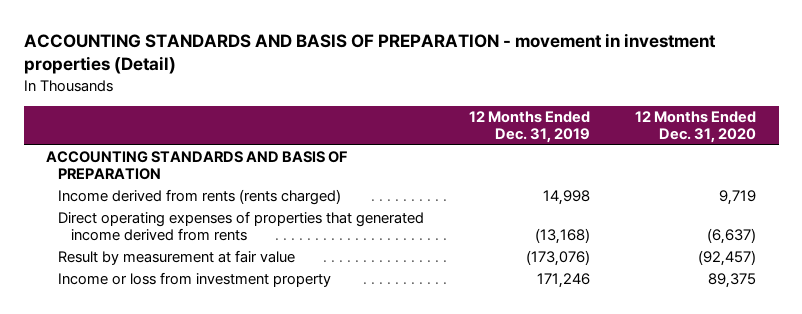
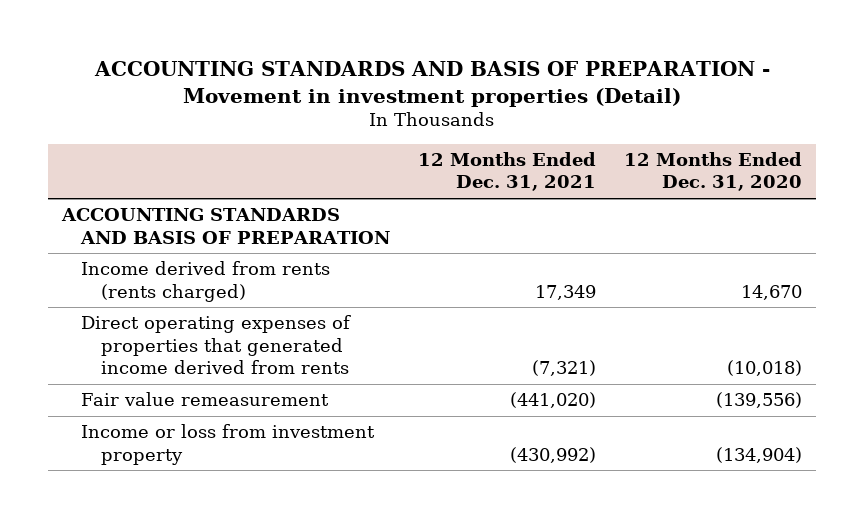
- ACCOUNTING STANDARDS AND BASIS OF PREPARATION - movement in investment properties (Detail)
+ ACCOUNTING STANDARDS AND BASIS OF PREPARATION - Movement in investment properties (Detail)
- | 12 Months Ended Dec. 31, 2019 | 12 Months Ended Dec. 31, 2020
+ | 12 Months Ended Dec. 31, 2021 | 12 Months Ended Dec. 31, 2020
- Income derived from rents (rents charged) | 14,998 | 9,719
- Direct operating expenses of properties that generated income derived from rents | (13,168) | (6,637)
- Result by measurement at fair value | (173,076) | (92,457)
- Income or loss from investment property | 171,246 | 89,375
+ Income derived from rents (rents charged) | 17,349 | 14,670
+ Direct operating expenses of properties that generated income derived from rents | (7,321) | (10,018)
+ Fair value remeasurement | (441,020) | (139,556)
+ Income or loss from investment property | (430,992) | (134,904)

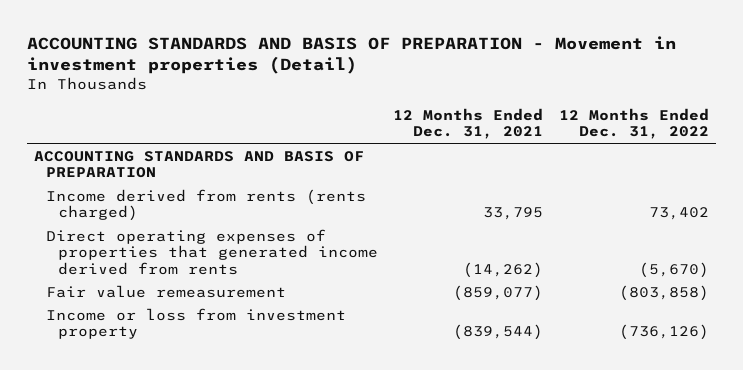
- | 12 Months Ended Dec. 31, 2021 | 12 Months Ended Dec. 31, 2020
+ | 12 Months Ended Dec. 31, 2021 | 12 Months Ended Dec. 31, 2022
- Income derived from rents (rents charged) | 17,349 | 14,670
- Direct operating expenses of properties that generated income derived from rents | (7,321) | (10,018)
- Fair value remeasurement | (441,020) | (139,556)
- Income or loss from investment property | (430,992) | (134,904)
+ Income derived from rents (rents charged) | 33,795 | 73,402
+ Direct operating expenses of properties that generated income derived from rents | (14,262) | (5,670)
+ Fair value remeasurement | (859,077) | (803,858)
+ Income or loss from investment property | (839,544) | (736,126)

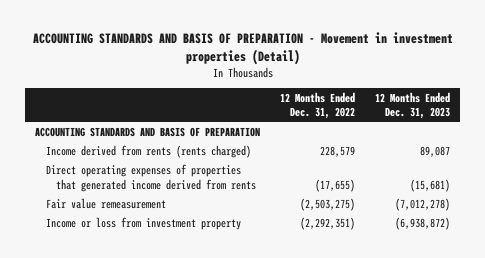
- | 12 Months Ended Dec. 31, 2021 | 12 Months Ended Dec. 31, 2022
+ | 12 Months Ended Dec. 31, 2022 | 12 Months Ended Dec. 31, 2023
- Income derived from rents (rents charged) | 33,795 | 73,402
- Direct operating expenses of properties that generated income derived from rents | (14,262) | (5,670)
- Fair value remeasurement | (859,077) | (803,858)
- Income or loss from investment property | (839,544) | (736,126)
+ Income derived from rents (rents charged) | 228,579 | 89,087
+ Direct operating expenses of properties that generated income derived from rents | (17,655) | (15,681)
+ Fair value remeasurement | (2,503,275) | (7,012,278)
+ Income or loss from investment property | (2,292,351) | (6,938,872)

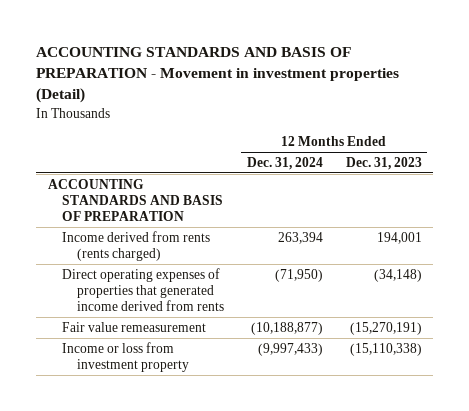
- | 12 Months Ended Dec. 31, 2022 | 12 Months Ended Dec. 31, 2023
+ | 12 Months Ended Dec. 31, 2024 | 12 Months Ended Dec. 31, 2023
- Income derived from rents (rents charged) | 228,579 | 89,087
- Direct operating expenses of properties that generated income derived from rents | (17,655) | (15,681)
- Fair value remeasurement | (2,503,275) | (7,012,278)
- Income or loss from investment property | (2,292,351) | (6,938,872)
+ Income derived from rents (rents charged) | 263,394 | 194,001
+ Direct operating expenses of properties that generated income derived from rents | (71,950) | (34,148)
+ Fair value remeasurement | (10,188,877) | (15,270,191)
+ Income or loss from investment property | (9,997,433) | (15,110,338)

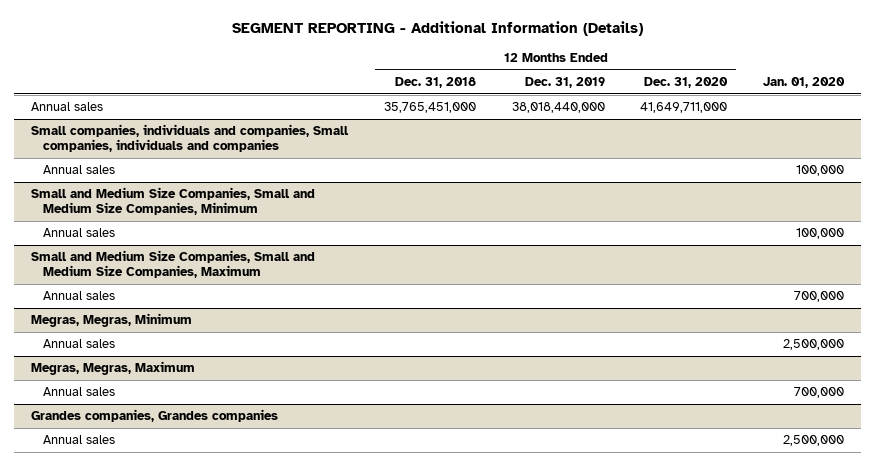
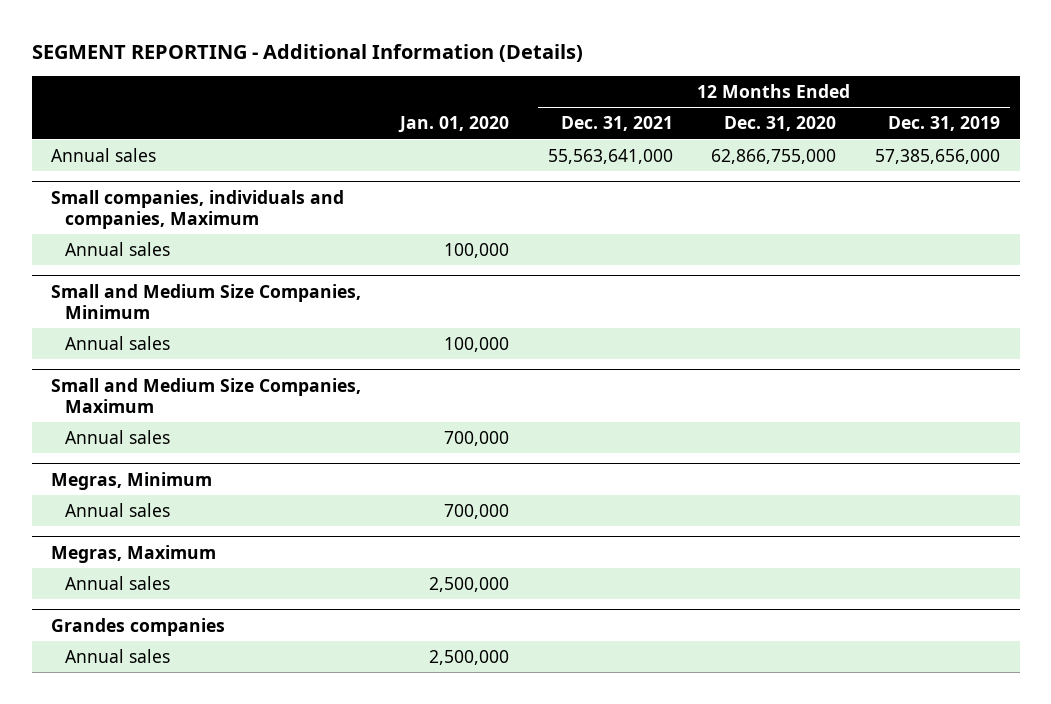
- | 12 Months Ended Dec. 31, 2018 | 12 Months Ended Dec. 31, 2019 | 12 Months Ended Dec. 31, 2020 | Jan. 01, 2020
+ | Jan. 01, 2020 | 12 Months Ended Dec. 31, 2021 | 12 Months Ended Dec. 31, 2020 | 12 Months Ended Dec. 31, 2019
- Annual sales | 35,765,451,000 | 38,018,440,000 | 41,649,711,000 |
- Small companies, individuals and companies, Small companies, individuals and companies
+ Annual sales | | 55,563,641,000 | 62,866,755,000 | 57,385,656,000
+ Small companies, individuals and companies, Maximum
- Small and Medium Size Companies, Small and Medium Size Companies, Minimum
+ Small and Medium Size Companies, Minimum
- Small and Medium Size Companies, Small and Medium Size Companies, Maximum
+ Small and Medium Size Companies, Maximum
- Megras, Megras, Minimum
- Annual sales | | | | 2,500,000
- Megras, Megras, Maximum
+ Megras, Minimum
- Grandes companies, Grandes companies
+ Megras, Maximum
+ Grandes companies
+ Annual sales | 2,500,000 | | |

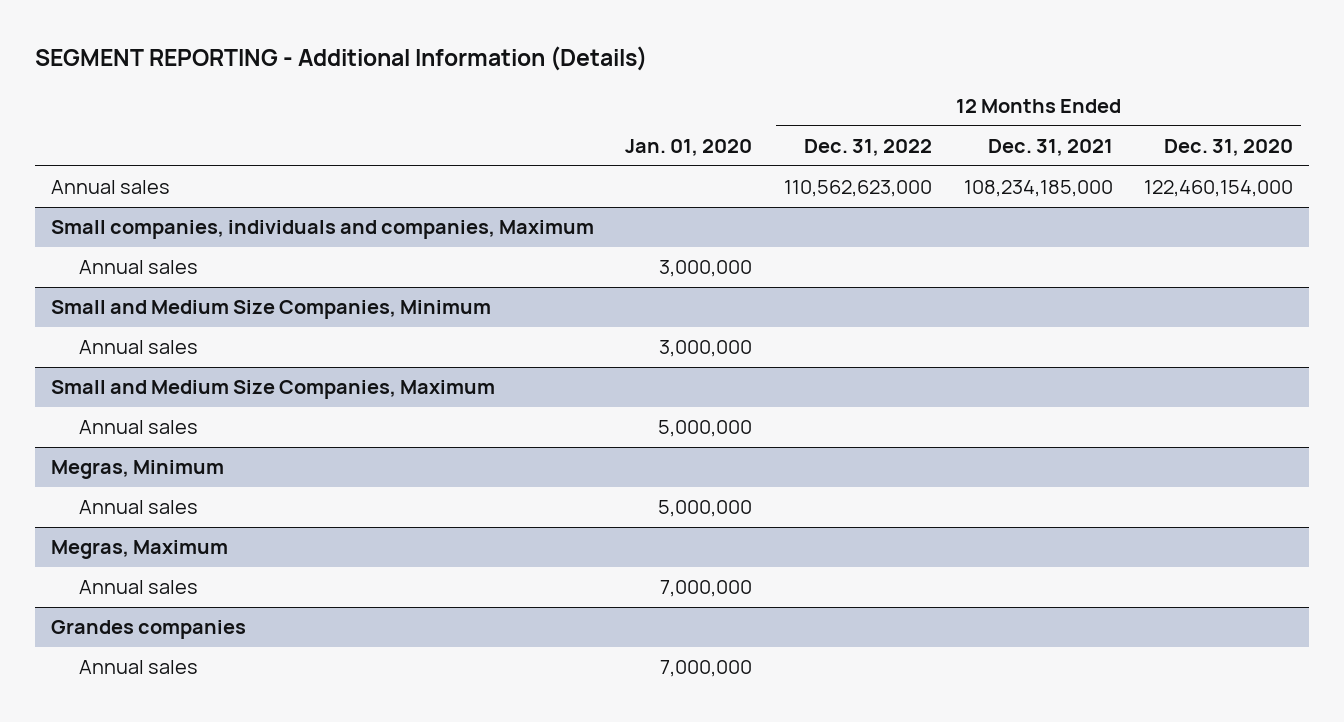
- | Jan. 01, 2020 | 12 Months Ended Dec. 31, 2021 | 12 Months Ended Dec. 31, 2020 | 12 Months Ended Dec. 31, 2019
+ | Jan. 01, 2020 | 12 Months Ended Dec. 31, 2022 | 12 Months Ended Dec. 31, 2021 | 12 Months Ended Dec. 31, 2020
- Annual sales | | 55,563,641,000 | 62,866,755,000 | 57,385,656,000
+ Annual sales | | 110,562,623,000 | 108,234,185,000 | 122,460,154,000
@ Small companies, individuals and companies, Maximum
- Annual sales | 100,000 | | |
+ Annual sales | 3,000,000 | | |
@ Small and Medium Size Companies, Minimum
- Annual sales | 100,000 | | |
+ Annual sales | 3,000,000 | | |
@ Small and Medium Size Companies, Maximum
- Annual sales | 700,000 | | |
+ Annual sales | 5,000,000 | | |
@ Megras, Minimum
- Annual sales | 700,000 | | |
+ Annual sales | 5,000,000 | | |
@ Megras, Maximum
- Annual sales | 2,500,000 | | |
+ Annual sales | 7,000,000 | | |
@ Grandes companies
- Annual sales | 2,500,000 | | |
+ Annual sales | 7,000,000 | | |

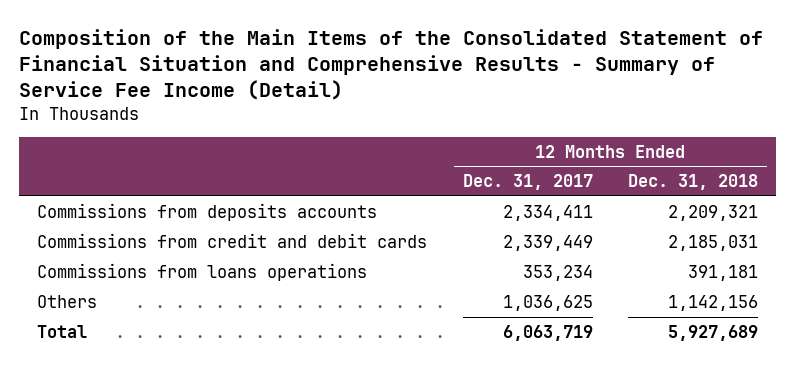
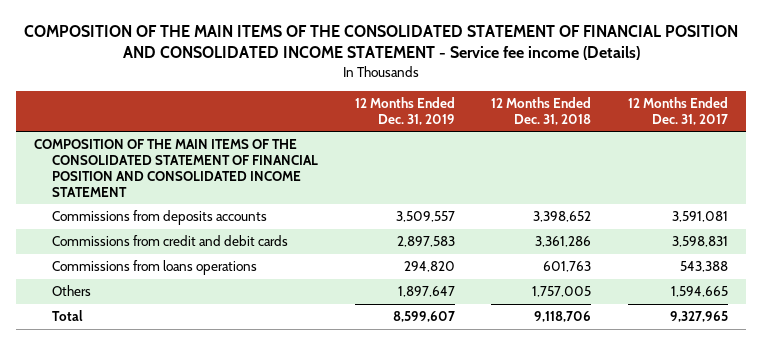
- Composition of the Main Items of the Consolidated Statement of Financial Situation and Comprehensive Results - Summary of Service Fee Income (Detail)
+ COMPOSITION OF THE MAIN ITEMS OF THE CONSOLIDATED STATEMENT OF FINANCIAL POSITION AND CONSOLIDATED INCOME STATEMENT - Service fee income (Details)
- | 12 Months Ended Dec. 31, 2017 | 12 Months Ended Dec. 31, 2018
+ | 12 Months Ended Dec. 31, 2019 | 12 Months Ended Dec. 31, 2018 | 12 Months Ended Dec. 31, 2017
- Commissions from deposits accounts | 2,334,411 | 2,209,321
- Commissions from credit and debit cards | 2,339,449 | 2,185,031
- Commissions from loans operations | 353,234 | 391,181
- Others | 1,036,625 | 1,142,156
- Total | 6,063,719 | 5,927,689
+ COMPOSITION OF THE MAIN ITEMS OF THE CONSOLIDATED STATEMENT OF FINANCIAL POSITION AND CONSOLIDATED INCOME STATEMENT
+ Commissions from deposits accounts | 3,509,557 | 3,398,652 | 3,591,081
+ Commissions from credit and debit cards | 2,897,583 | 3,361,286 | 3,598,831
+ Commissions from loans operations | 294,820 | 601,763 | 543,388
+ Others | 1,897,647 | 1,757,005 | 1,594,665
+ Total | 8,599,607 | 9,118,706 | 9,327,965

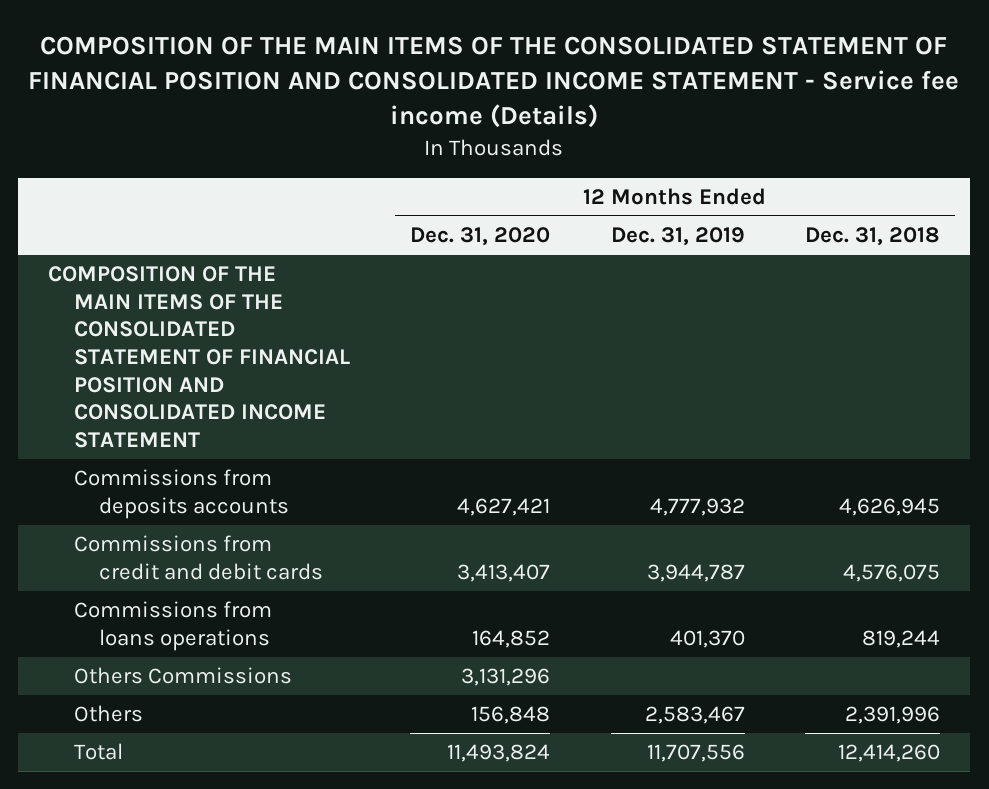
- | 12 Months Ended Dec. 31, 2019 | 12 Months Ended Dec. 31, 2018 | 12 Months Ended Dec. 31, 2017
+ | 12 Months Ended Dec. 31, 2020 | 12 Months Ended Dec. 31, 2019 | 12 Months Ended Dec. 31, 2018
- Commissions from deposits accounts | 3,509,557 | 3,398,652 | 3,591,081
- Commissions from credit and debit cards | 2,897,583 | 3,361,286 | 3,598,831
- Commissions from loans operations | 294,820 | 601,763 | 543,388
- Others | 1,897,647 | 1,757,005 | 1,594,665
- Total | 8,599,607 | 9,118,706 | 9,327,965
+ Commissions from deposits accounts | 4,627,421 | 4,777,932 | 4,626,945
+ Commissions from credit and debit cards | 3,413,407 | 3,944,787 | 4,576,075
+ Commissions from loans operations | 164,852 | 401,370 | 819,244
+ Others Commissions | 3,131,296 | |
+ Others | 156,848 | 2,583,467 | 2,391,996
+ Total | 11,493,824 | 11,707,556 | 12,414,260

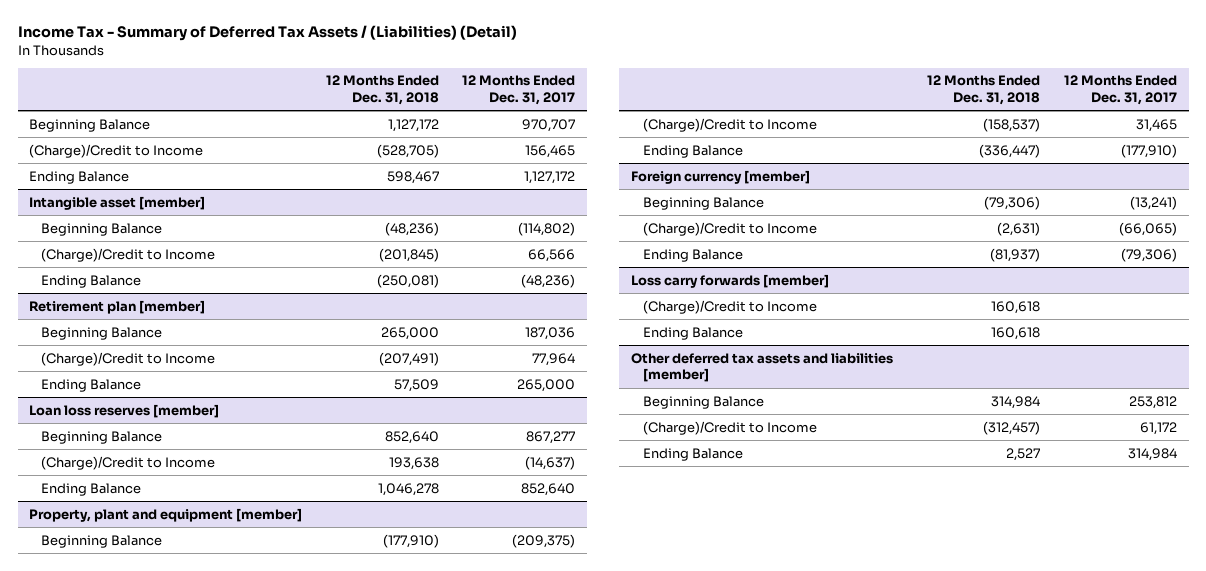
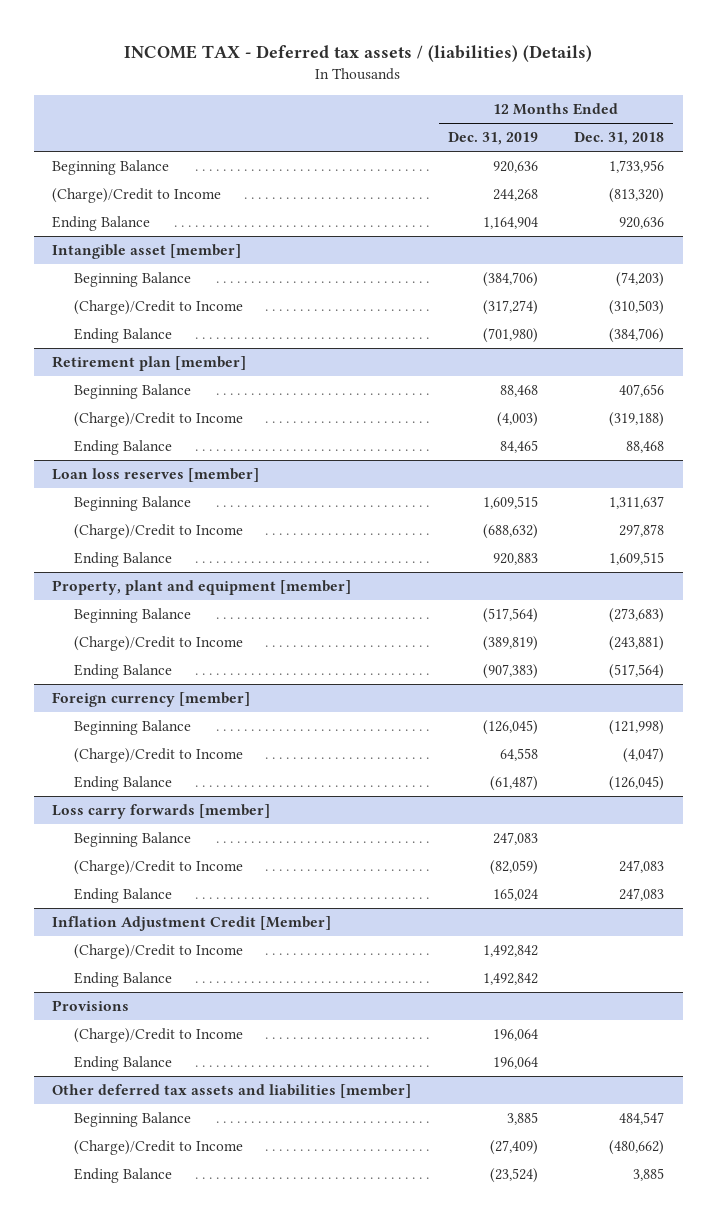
- Income Tax - Summary of Deferred Tax Assets / (Liabilities) (Detail)
+ INCOME TAX - Deferred tax assets / (liabilities) (Details)
- | 12 Months Ended Dec. 31, 2018 | 12 Months Ended Dec. 31, 2017
+ | 12 Months Ended Dec. 31, 2019 | 12 Months Ended Dec. 31, 2018
- Beginning Balance | 1,127,172 | 970,707
- (Charge)/Credit to Income | (528,705) | 156,465
- Ending Balance | 598,467 | 1,127,172
+ Beginning Balance | 920,636 | 1,733,956
+ (Charge)/Credit to Income | 244,268 | (813,320)
+ Ending Balance | 1,164,904 | 920,636
@ Intangible asset [member]
- Beginning Balance | (48,236) | (114,802)
- (Charge)/Credit to Income | (201,845) | 66,566
- Ending Balance | (250,081) | (48,236)
+ Beginning Balance | (384,706) | (74,203)
+ (Charge)/Credit to Income | (317,274) | (310,503)
+ Ending Balance | (701,980) | (384,706)
@ Retirement plan [member]
- Beginning Balance | 265,000 | 187,036
- (Charge)/Credit to Income | (207,491) | 77,964
- Ending Balance | 57,509 | 265,000
+ Beginning Balance | 88,468 | 407,656
+ (Charge)/Credit to Income | (4,003) | (319,188)
+ Ending Balance | 84,465 | 88,468
@ Loan loss reserves [member]
- Beginning Balance | 852,640 | 867,277
- (Charge)/Credit to Income | 193,638 | (14,637)
- Ending Balance | 1,046,278 | 852,640
+ Beginning Balance | 1,609,515 | 1,311,637
+ (Charge)/Credit to Income | (688,632) | 297,878
+ Ending Balance | 920,883 | 1,609,515
@ Property, plant and equipment [member]
- Beginning Balance | (177,910) | (209,375)
- (Charge)/Credit to Income | (158,537) | 31,465
- Ending Balance | (336,447) | (177,910)
+ Beginning Balance | (517,564) | (273,683)
+ (Charge)/Credit to Income | (389,819) | (243,881)
+ Ending Balance | (907,383) | (517,564)
@ Foreign currency [member]
- Beginning Balance | (79,306) | (13,241)
- (Charge)/Credit to Income | (2,631) | (66,065)
- Ending Balance | (81,937) | (79,306)
+ Beginning Balance | (126,045) | (121,998)
+ (Charge)/Credit to Income | 64,558 | (4,047)
+ Ending Balance | (61,487) | (126,045)
@ Loss carry forwards [member]
- (Charge)/Credit to Income | 160,618 |
- Ending Balance | 160,618 |
+ Beginning Balance | 247,083 |
+ (Charge)/Credit to Income | (82,059) | 247,083
+ Ending Balance | 165,024 | 247,083
+ Inflation Adjustment Credit [Member]
+ (Charge)/Credit to Income | 1,492,842 |
+ Ending Balance | 1,492,842 |
+ Provisions
+ (Charge)/Credit to Income | 196,064 |
+ Ending Balance | 196,064 |
@ Other deferred tax assets and liabilities [member]
- Beginning Balance | 314,984 | 253,812
- (Charge)/Credit to Income | (312,457) | 61,172
- Ending Balance | 2,527 | 314,984
+ Beginning Balance | 3,885 | 484,547
+ (Charge)/Credit to Income | (27,409) | (480,662)
+ Ending Balance | (23,524) | 3,885

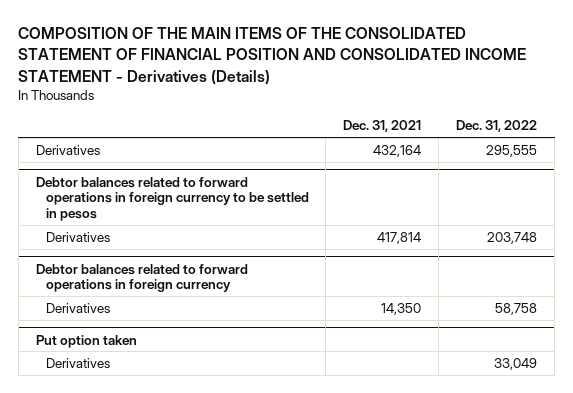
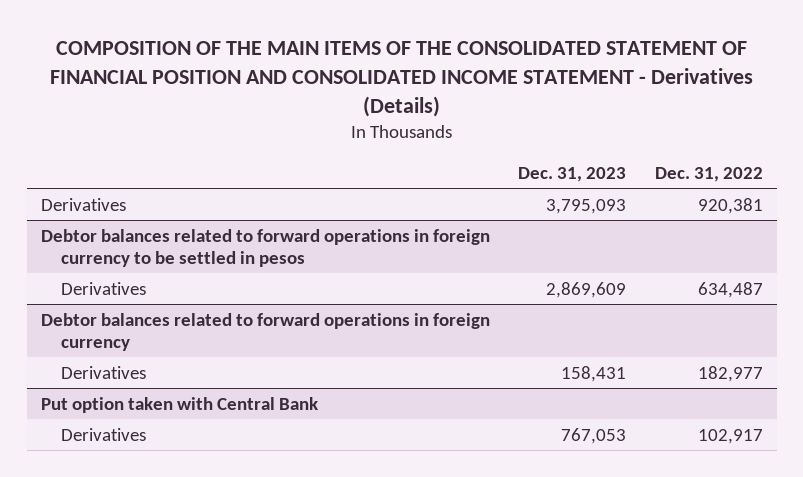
- | Dec. 31, 2021 | Dec. 31, 2022
+ | Dec. 31, 2023 | Dec. 31, 2022
- Derivatives | 432,164 | 295,555
+ Derivatives | 3,795,093 | 920,381
@ Debtor balances related to forward operations in foreign currency to be settled in pesos
- Derivatives | 417,814 | 203,748
+ Derivatives | 2,869,609 | 634,487
@ Debtor balances related to forward operations in foreign currency
- Derivatives | 14,350 | 58,758
- Put option taken
- Derivatives | | 33,049
@ Debtor balances related to forward operations in foreign currency
+ Derivatives | 158,431 | 182,977
+ Put option taken with Central Bank
+ Derivatives | 767,053 | 102,917

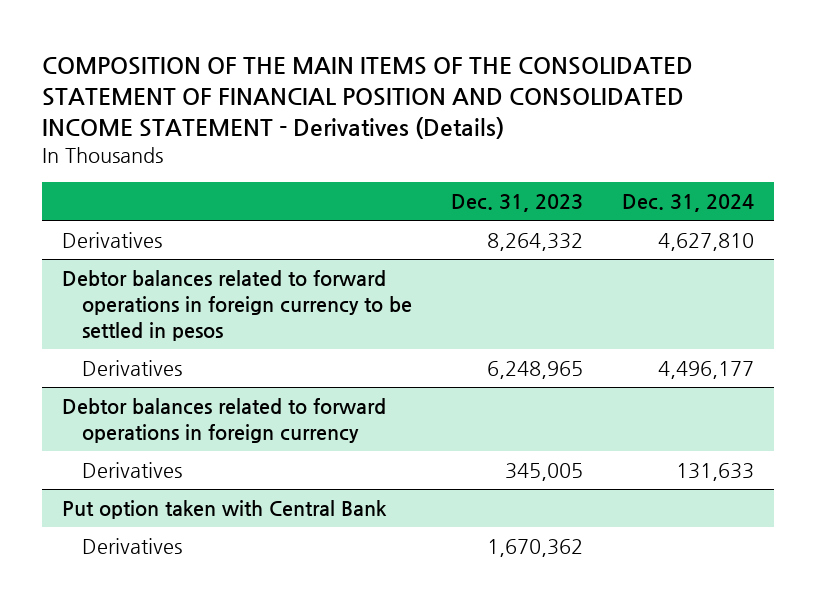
- | Dec. 31, 2023 | Dec. 31, 2022
+ | Dec. 31, 2023 | Dec. 31, 2024
- Derivatives | 3,795,093 | 920,381
+ Derivatives | 8,264,332 | 4,627,810
@ Debtor balances related to forward operations in foreign currency to be settled in pesos
- Derivatives | 2,869,609 | 634,487
+ Derivatives | 6,248,965 | 4,496,177
@ Debtor balances related to forward operations in foreign currency
- Derivatives | 158,431 | 182,977
+ Derivatives | 345,005 | 131,633
@ Put option taken with Central Bank
- Derivatives | 767,053 | 102,917
+ Derivatives | 1,670,362 |

